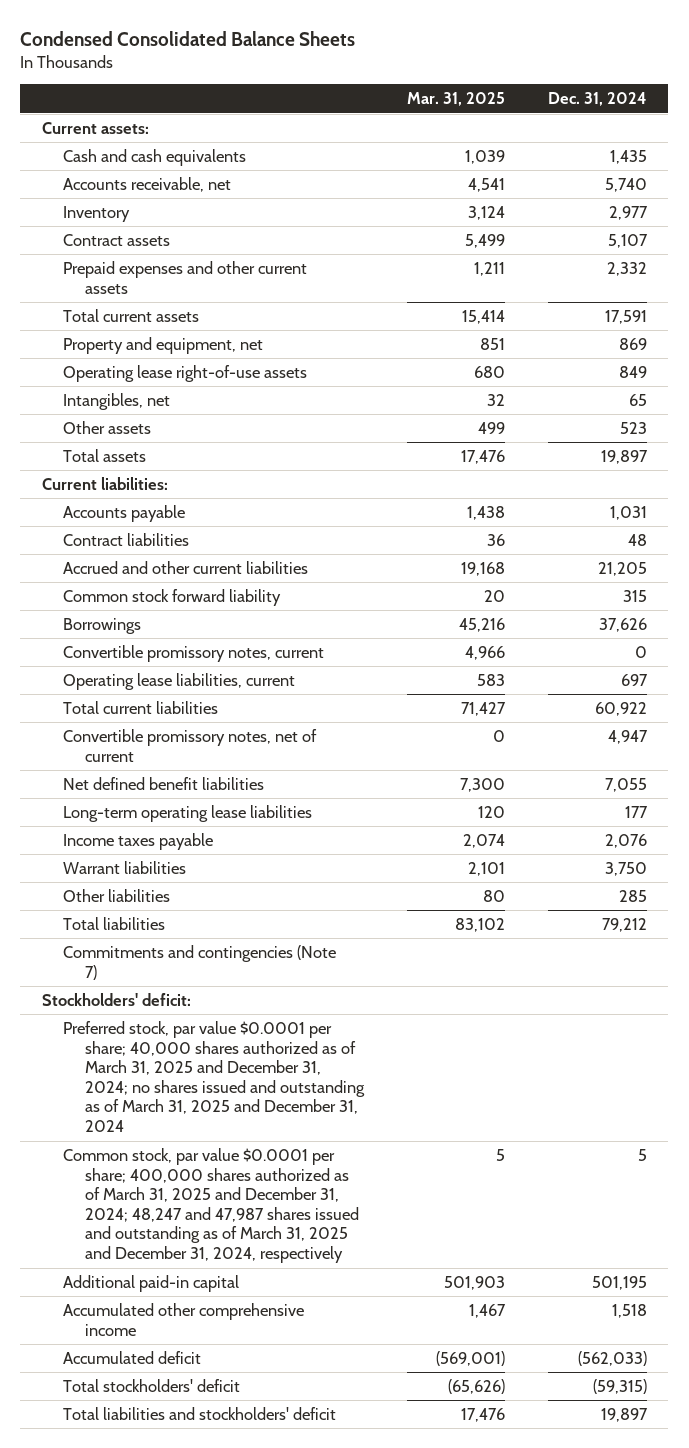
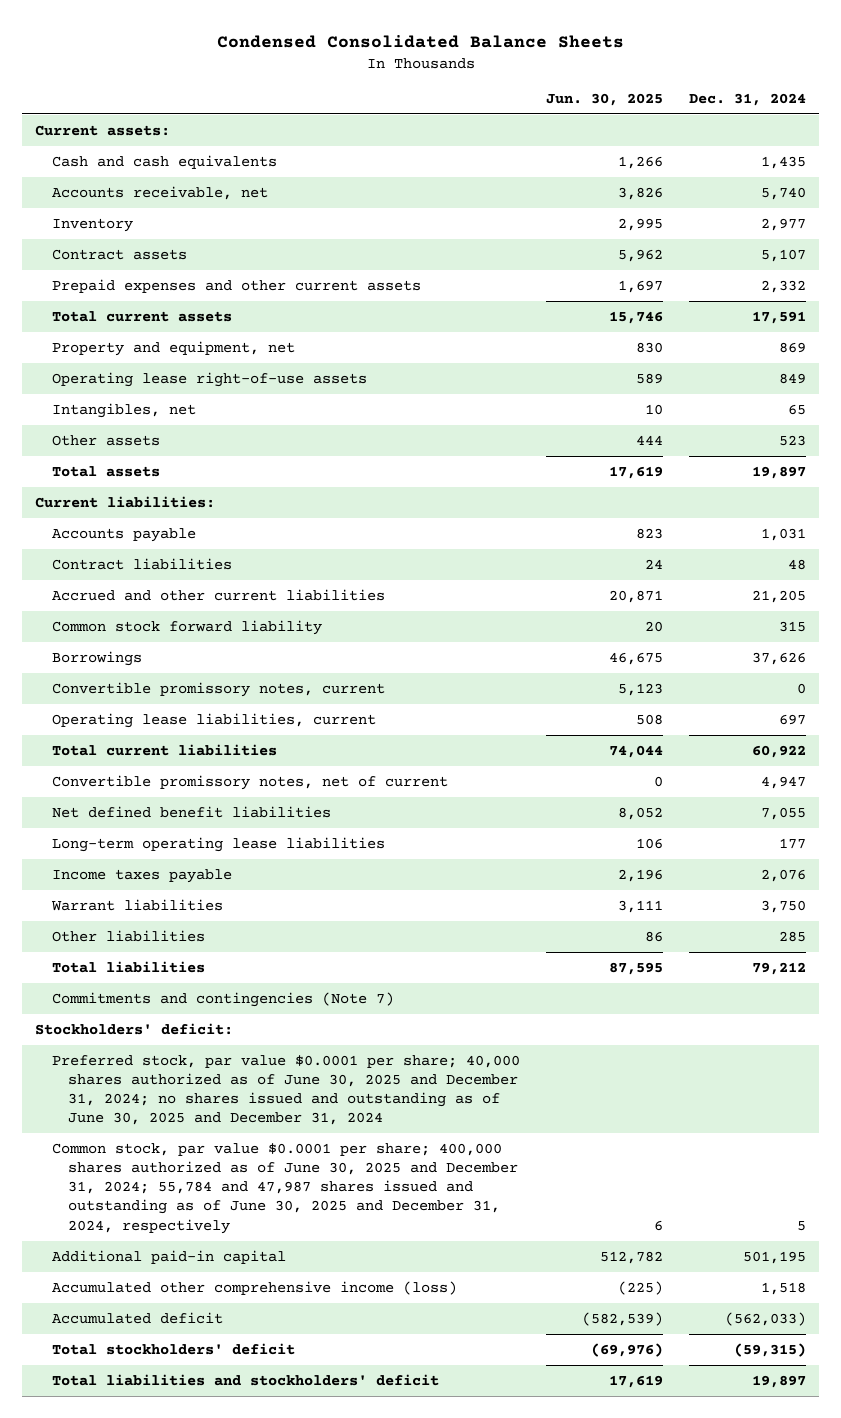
- | Mar. 31, 2025 | Dec. 31, 2024
+ | Jun. 30, 2025 | Dec. 31, 2024
- Preferred stock, par value $0.0001 per share; 40,000 shares authorized as of March 31, 2025 and December 31, 2024; no shares issued and outstanding as of March 31, 2025 and December 31, 2024
- Common stock, par value $0.0001 per share; 400,000 shares authorized as of March 31, 2025 and December 31, 2024; 48,247 and 47,987 shares issued and outstanding as of March 31, 2025 and December 31, 2024, respectively | 5 | 5
+ Preferred stock, par value $0.0001 per share; 40,000 shares authorized as of June 30, 2025 and December 31, 2024; no shares issued and outstanding as of June 30, 2025 and December 31, 2024
+ Common stock, par value $0.0001 per share; 400,000 shares authorized as of June 30, 2025 and December 31, 2024; 55,784 and 47,987 shares issued and outstanding as of June 30, 2025 and December 31, 2024, respectively | 6 | 5
- Accumulated other comprehensive income | 1,467 | 1,518
+ Accumulated other comprehensive income (loss) | (225) | 1,518

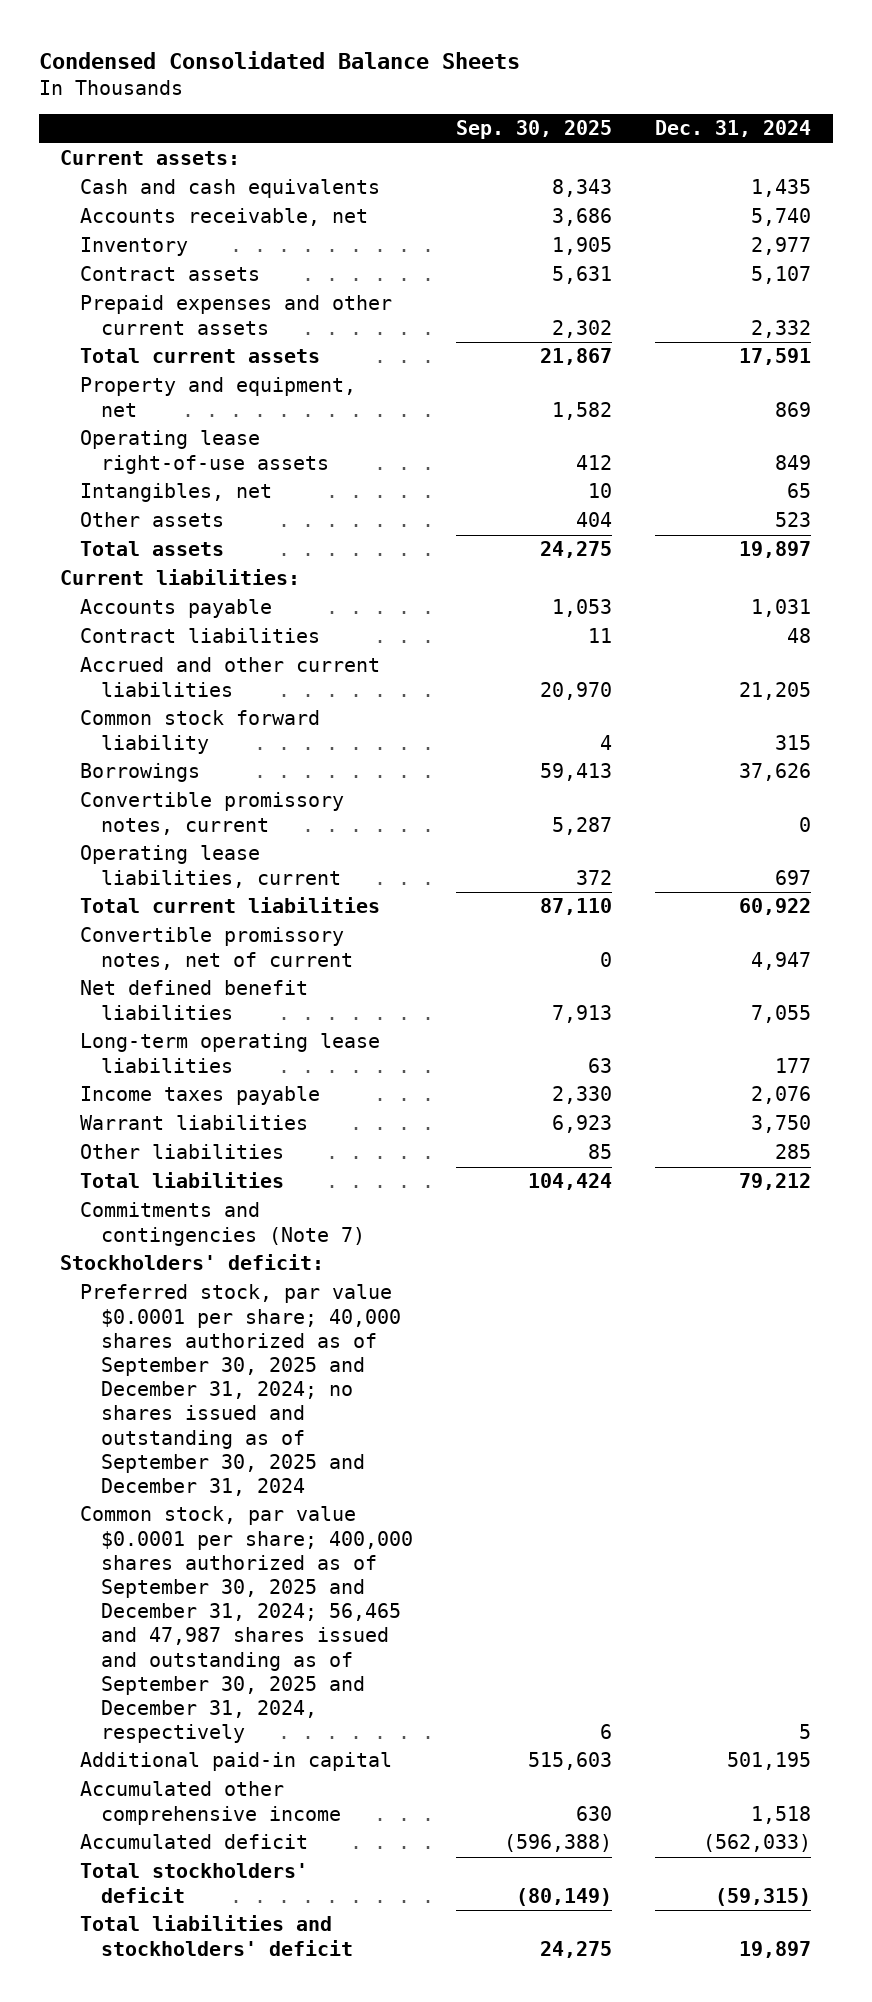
- | Jun. 30, 2025 | Dec. 31, 2024
+ | Sep. 30, 2025 | Dec. 31, 2024
- Preferred stock, par value $0.0001 per share; 40,000 shares authorized as of June 30, 2025 and December 31, 2024; no shares issued and outstanding as of June 30, 2025 and December 31, 2024
- Common stock, par value $0.0001 per share; 400,000 shares authorized as of June 30, 2025 and December 31, 2024; 55,784 and 47,987 shares issued and outstanding as of June 30, 2025 and December 31, 2024, respectively | 6 | 5
+ Preferred stock, par value $0.0001 per share; 40,000 shares authorized as of September 30, 2025 and December 31, 2024; no shares issued and outstanding as of September 30, 2025 and December 31, 2024
+ Common stock, par value $0.0001 per share; 400,000 shares authorized as of September 30, 2025 and December 31, 2024; 56,465 and 47,987 shares issued and outstanding as of September 30, 2025 and December 31, 2024, respectively | 6 | 5
- Accumulated other comprehensive income (loss) | (225) | 1,518
+ Accumulated other comprehensive income | 630 | 1,518

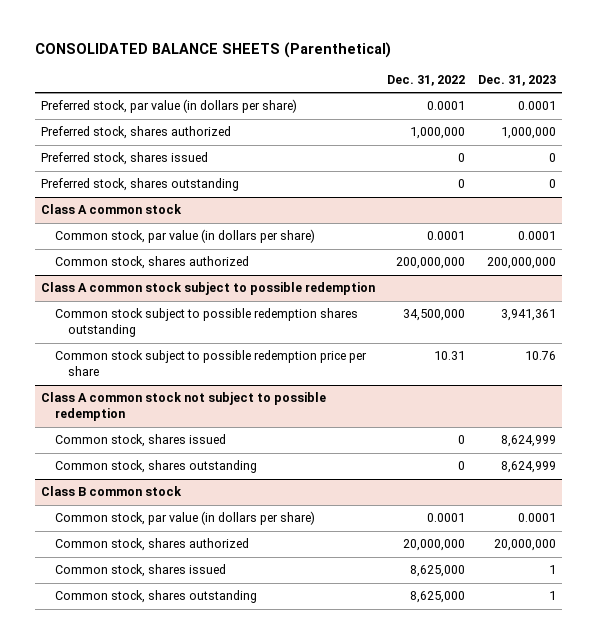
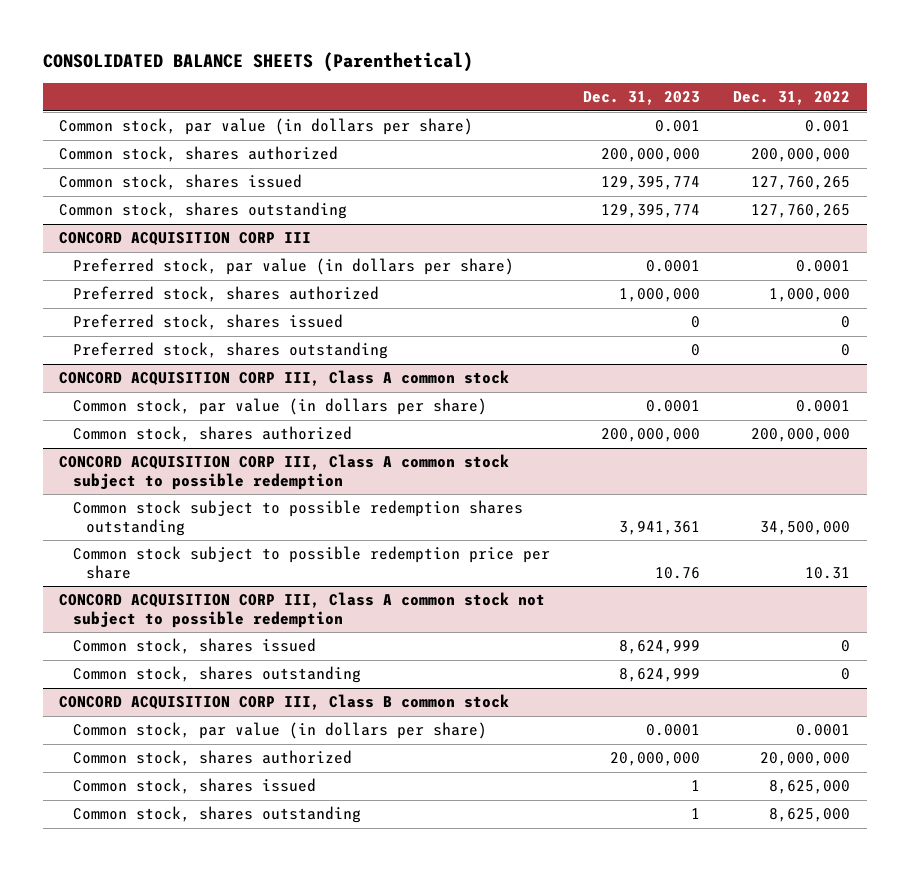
- | Dec. 31, 2022 | Dec. 31, 2023
+ | Dec. 31, 2023 | Dec. 31, 2022
+ Common stock, par value (in dollars per share) | 0.001 | 0.001
+ Common stock, shares authorized | 200,000,000 | 200,000,000
+ Common stock, shares issued | 129,395,774 | 127,760,265
+ Common stock, shares outstanding | 129,395,774 | 127,760,265
+ CONCORD ACQUISITION CORP III
- Class A common stock
+ CONCORD ACQUISITION CORP III, Class A common stock
- Class A common stock subject to possible redemption
+ CONCORD ACQUISITION CORP III, Class A common stock subject to possible redemption
- Class A common stock not subject to possible redemption
+ CONCORD ACQUISITION CORP III, Class A common stock not subject to possible redemption
- Class B common stock
+ CONCORD ACQUISITION CORP III, Class B common stock

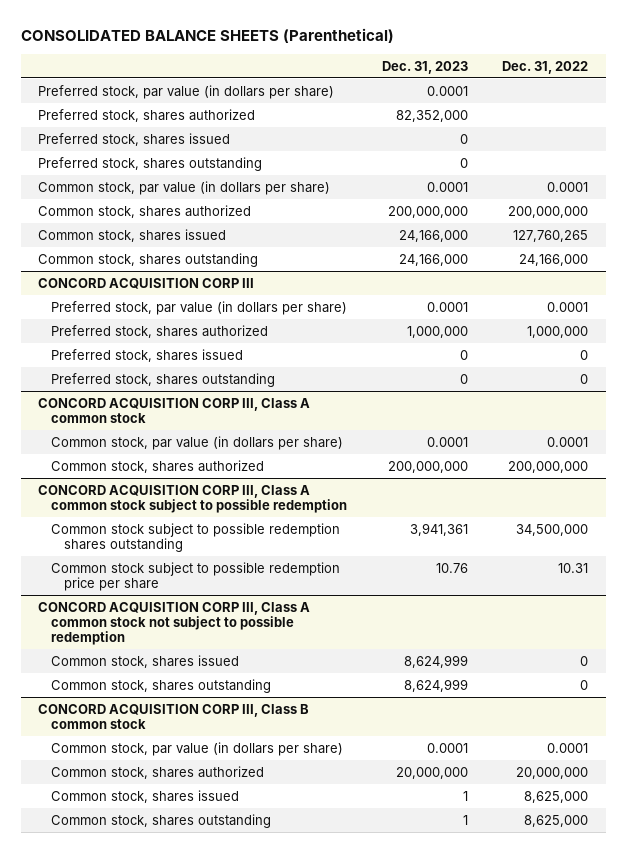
- Common stock, par value (in dollars per share) | 0.001 | 0.001
+ Preferred stock, par value (in dollars per share) | 0.0001 |
+ Preferred stock, shares authorized | 82,352,000 |
+ Preferred stock, shares issued | 0 |
+ Preferred stock, shares outstanding | 0 |
+ Common stock, par value (in dollars per share) | 0.0001 | 0.0001
- Common stock, shares issued | 129,395,774 | 127,760,265
- Common stock, shares outstanding | 129,395,774 | 127,760,265
+ Common stock, shares issued | 24,166,000 | 127,760,265
+ Common stock, shares outstanding | 24,166,000 | 24,166,000

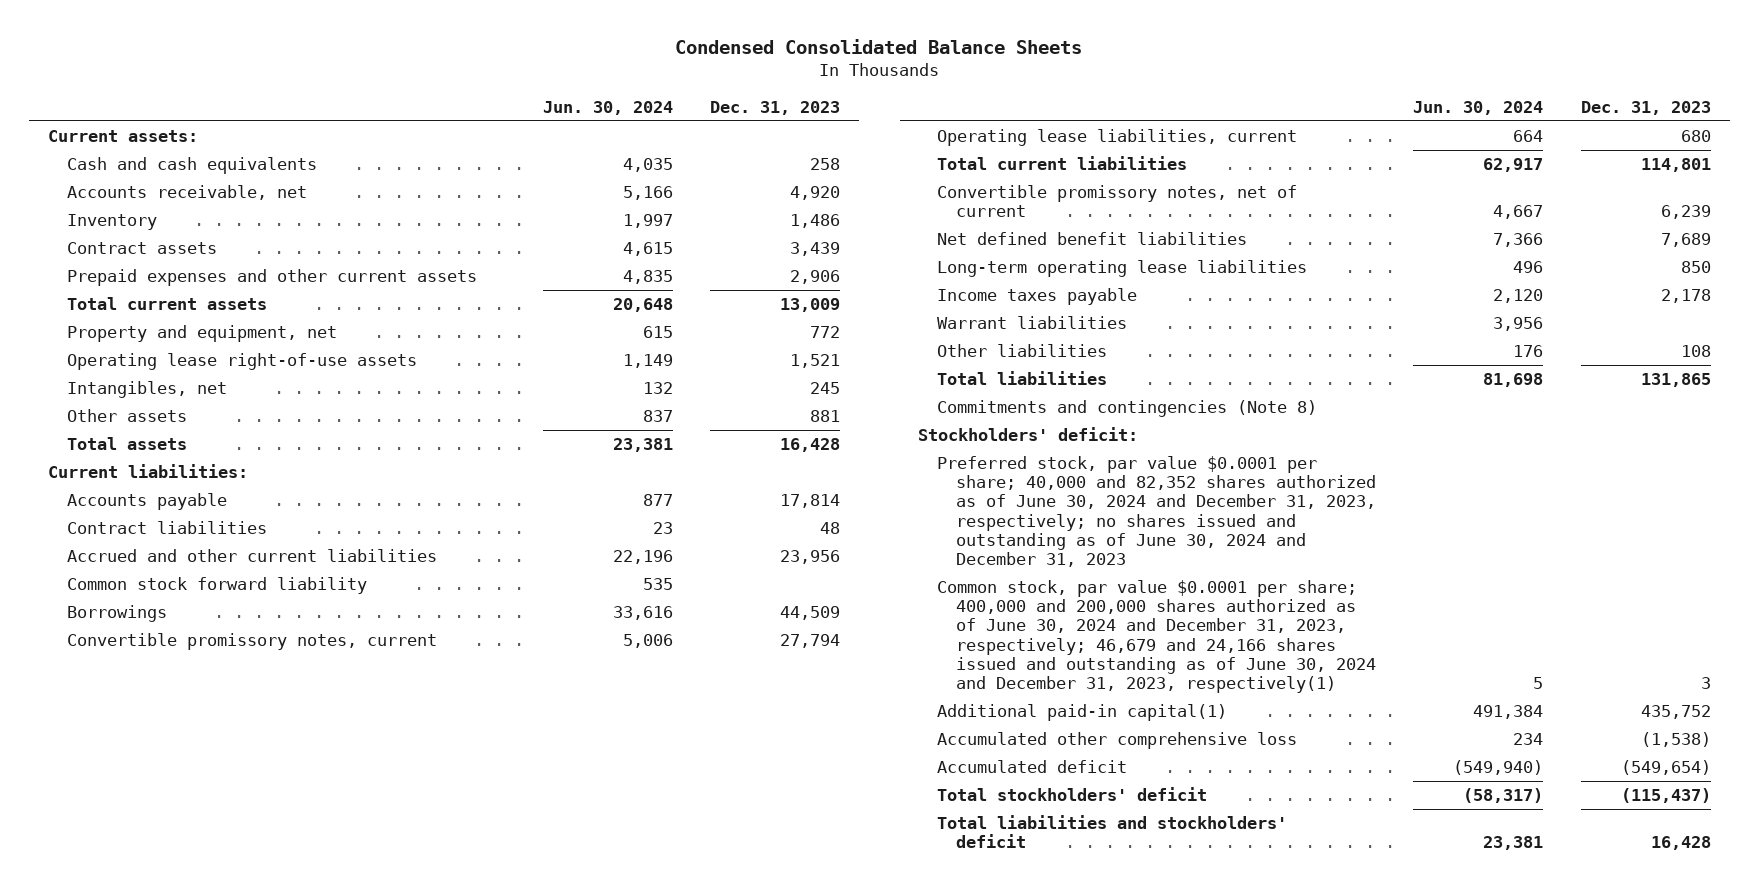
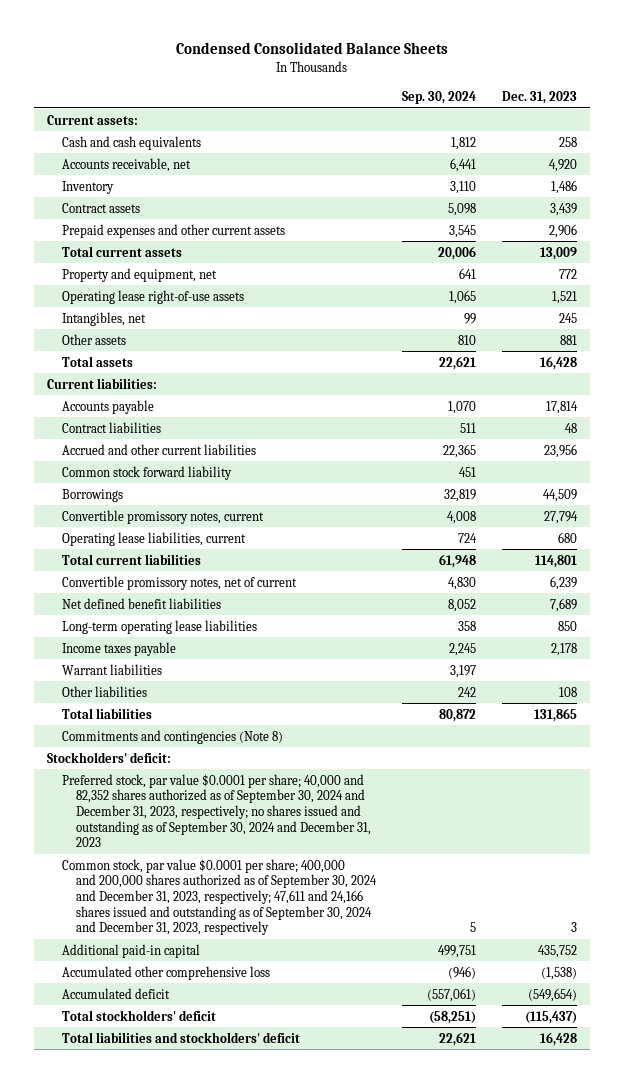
- | Jun. 30, 2024 | Dec. 31, 2023
+ | Sep. 30, 2024 | Dec. 31, 2023
- Preferred stock, par value $0.0001 per share; 40,000 and 82,352 shares authorized as of June 30, 2024 and December 31, 2023, respectively; no shares issued and outstanding as of June 30, 2024 and December 31, 2023
- Common stock, par value $0.0001 per share; 400,000 and 200,000 shares authorized as of June 30, 2024 and December 31, 2023, respectively; 46,679 and 24,166 shares issued and outstanding as of June 30, 2024 and December 31, 2023, respectively(1) | 5 | 3
- Additional paid-in capital(1) | 491,384 | 435,752
+ Preferred stock, par value $0.0001 per share; 40,000 and 82,352 shares authorized as of September 30, 2024 and December 31, 2023, respectively; no shares issued and outstanding as of September 30, 2024 and December 31, 2023
+ Common stock, par value $0.0001 per share; 400,000 and 200,000 shares authorized as of September 30, 2024 and December 31, 2023, respectively; 47,611 and 24,166 shares issued and outstanding as of September 30, 2024 and December 31, 2023, respectively | 5 | 3
+ Additional paid-in capital | 499,751 | 435,752

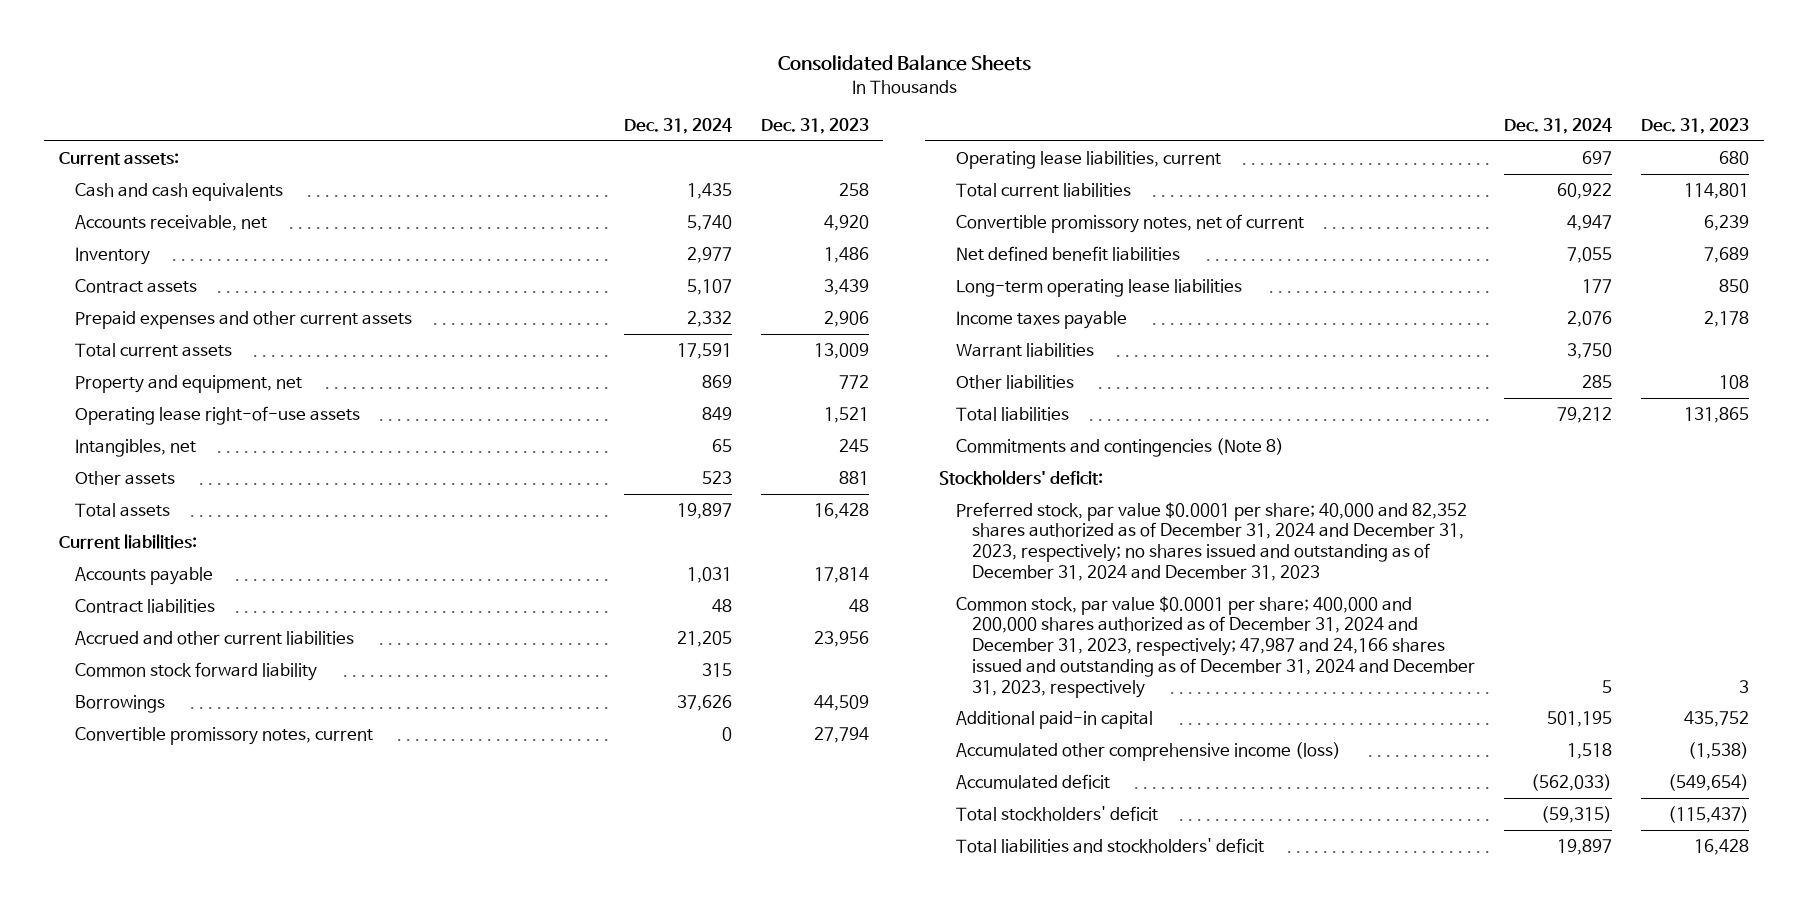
- Condensed Consolidated Balance Sheets
+ Consolidated Balance Sheets
- | Sep. 30, 2024 | Dec. 31, 2023
+ | Dec. 31, 2024 | Dec. 31, 2023
- Preferred stock, par value $0.0001 per share; 40,000 and 82,352 shares authorized as of September 30, 2024 and December 31, 2023, respectively; no shares issued and outstanding as of September 30, 2024 and December 31, 2023
- Common stock, par value $0.0001 per share; 400,000 and 200,000 shares authorized as of September 30, 2024 and December 31, 2023, respectively; 47,611 and 24,166 shares issued and outstanding as of September 30, 2024 and December 31, 2023, respectively | 5 | 3
+ Preferred stock, par value $0.0001 per share; 40,000 and 82,352 shares authorized as of December 31, 2024 and December 31, 2023, respectively; no shares issued and outstanding as of December 31, 2024 and December 31, 2023
+ Common stock, par value $0.0001 per share; 400,000 and 200,000 shares authorized as of December 31, 2024 and December 31, 2023, respectively; 47,987 and 24,166 shares issued and outstanding as of December 31, 2024 and December 31, 2023, respectively | 5 | 3
- Accumulated other comprehensive loss | (946) | (1,538)
+ Accumulated other comprehensive income (loss) | 1,518 | (1,538)

